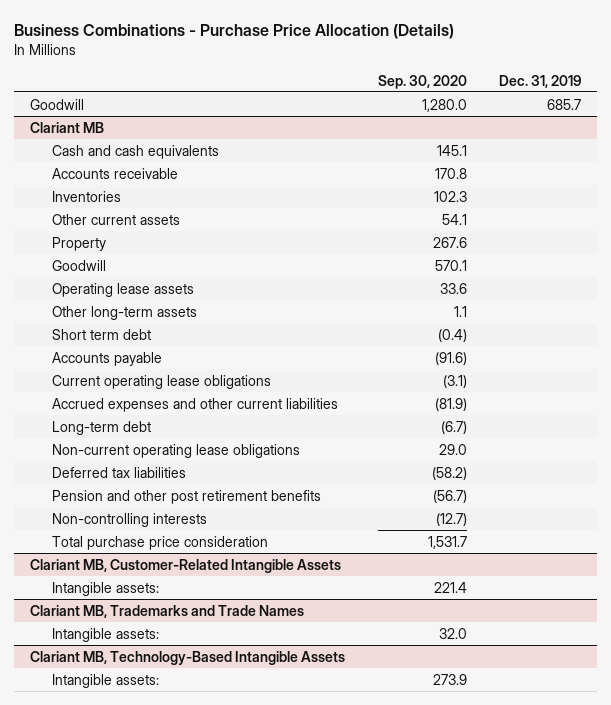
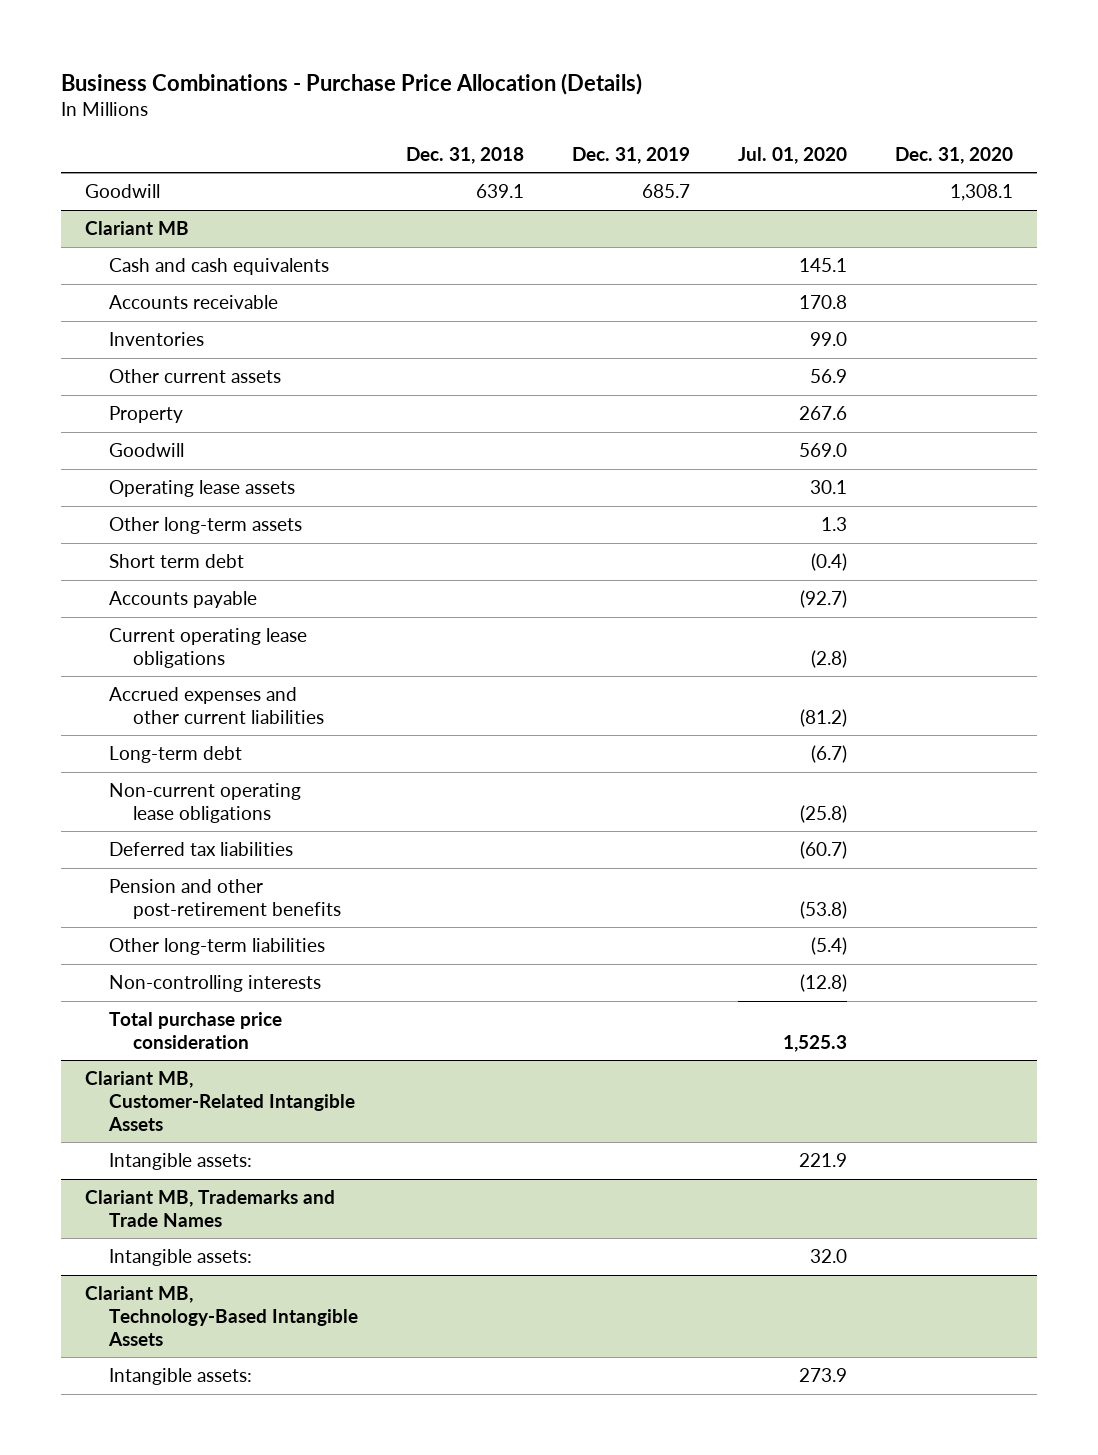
- | Sep. 30, 2020 | Dec. 31, 2019
+ | Dec. 31, 2018 | Dec. 31, 2019 | Jul. 01, 2020 | Dec. 31, 2020
@ Clariant MB
- Pension and other post retirement benefits | (56.7) |
+ Pension and other post-retirement benefits | | | (53.8) |
+ Other long-term liabilities | | | (5.4) |

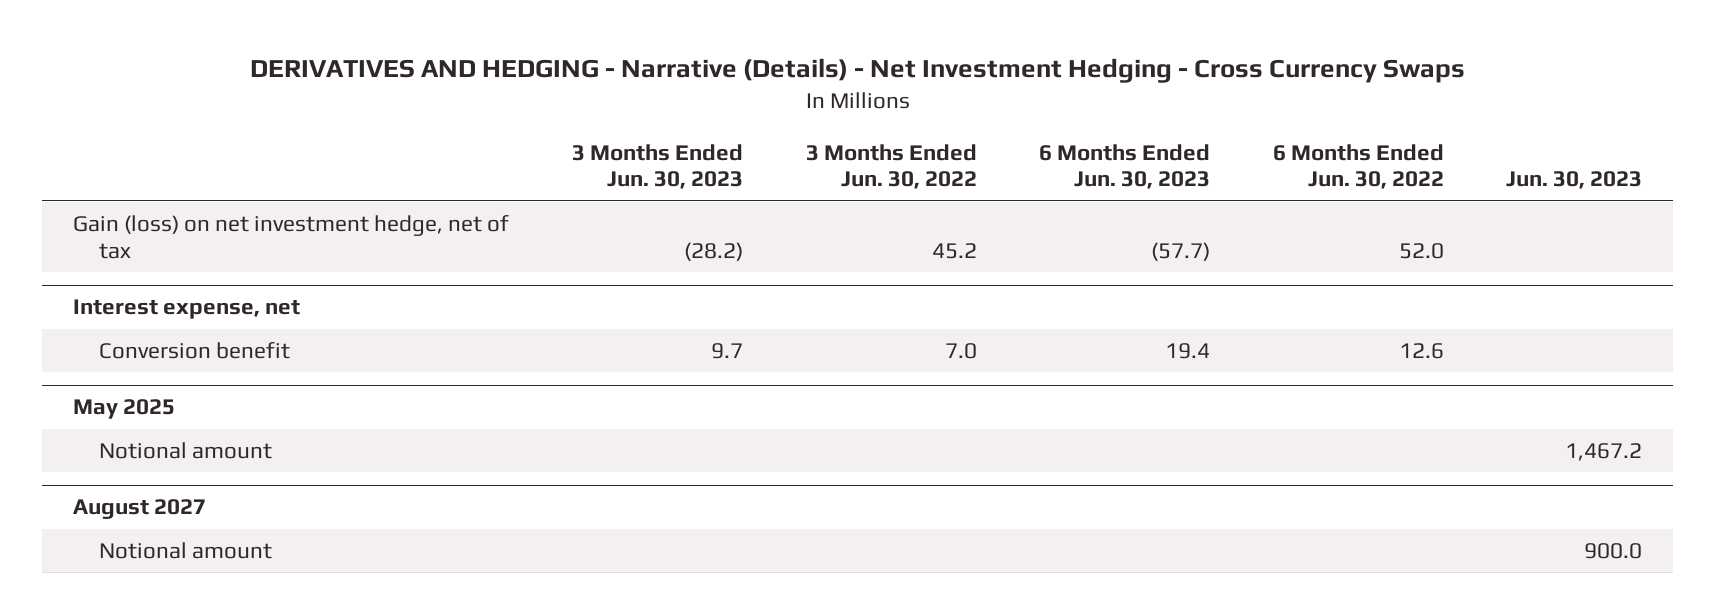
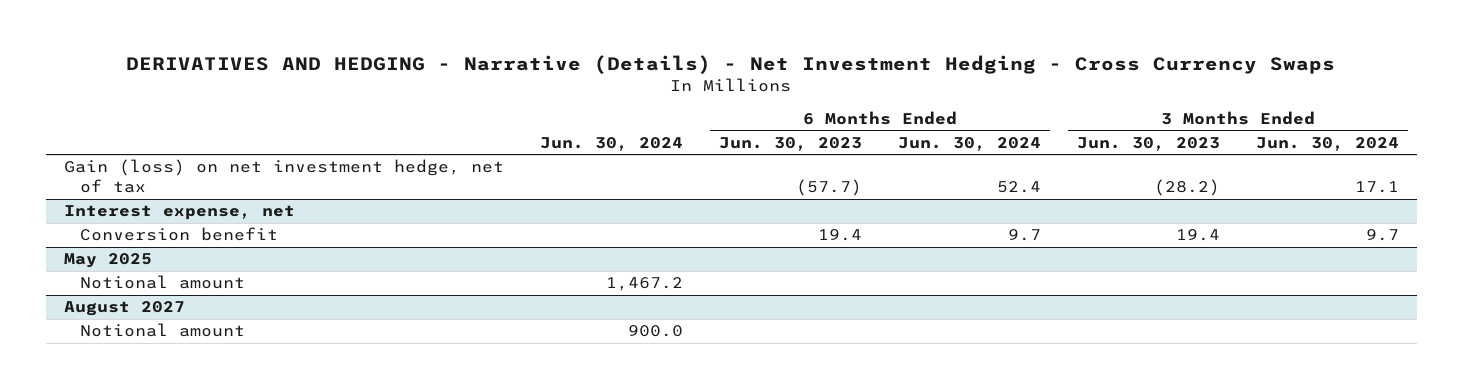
- | 3 Months Ended Jun. 30, 2023 | 3 Months Ended Jun. 30, 2022 | 6 Months Ended Jun. 30, 2023 | 6 Months Ended Jun. 30, 2022 | Jun. 30, 2023
+ | Jun. 30, 2024 | 6 Months Ended Jun. 30, 2023 | 6 Months Ended Jun. 30, 2024 | 3 Months Ended Jun. 30, 2023 | 3 Months Ended Jun. 30, 2024
@ Interest expense, net
- Conversion benefit | 9.7 | 7.0 | 19.4 | 12.6 |
+ Conversion benefit | | 19.4 | 9.7 | 19.4 | 9.7

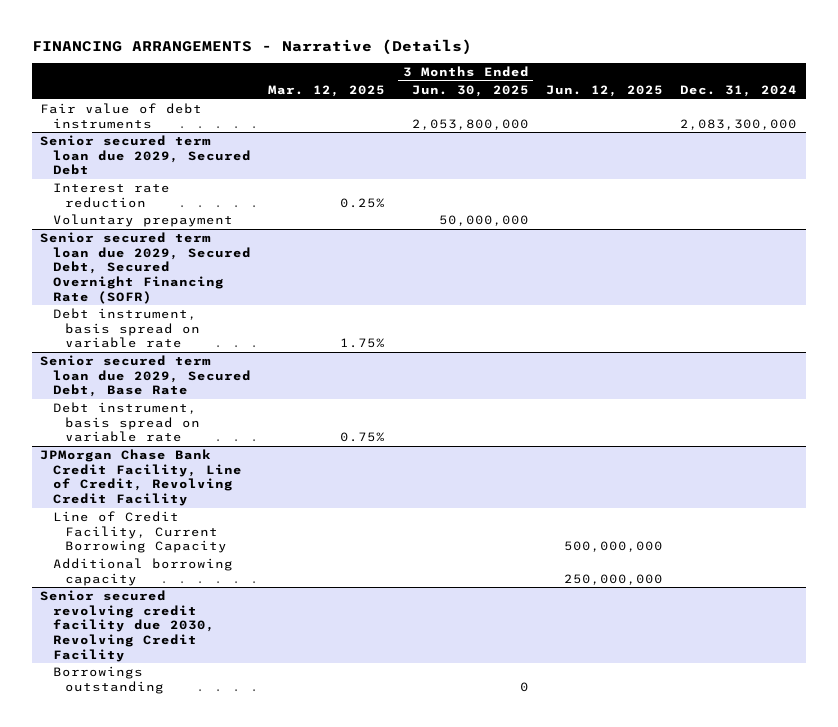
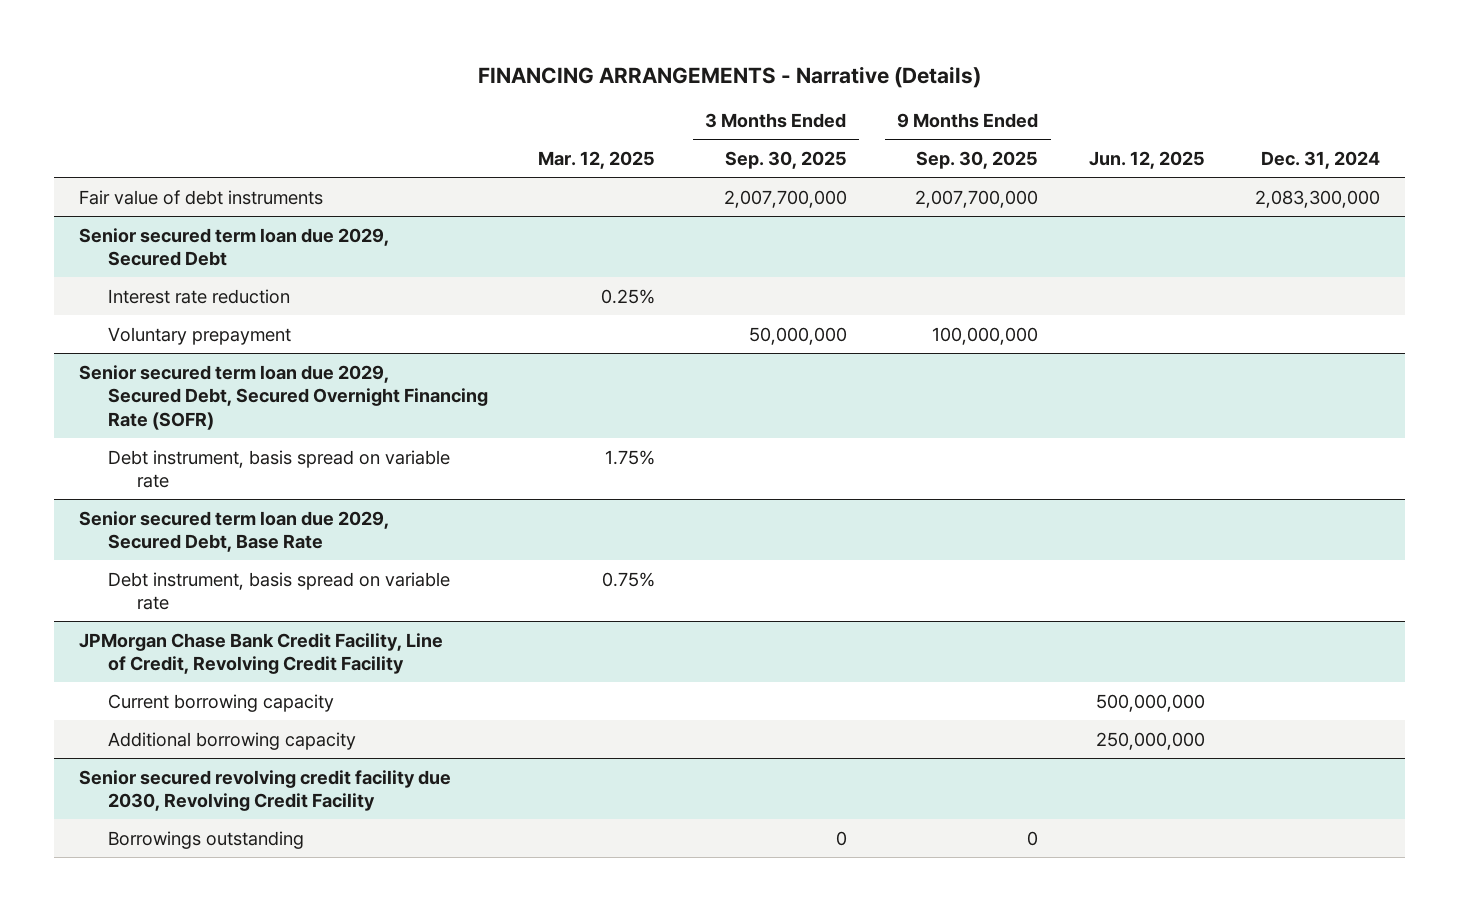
- | Mar. 12, 2025 | 3 Months Ended Jun. 30, 2025 | Jun. 12, 2025 | Dec. 31, 2024
+ | Mar. 12, 2025 | 3 Months Ended Sep. 30, 2025 | 9 Months Ended Sep. 30, 2025 | Jun. 12, 2025 | Dec. 31, 2024
@ JPMorgan Chase Bank Credit Facility, Line of Credit, Revolving Credit Facility
- Line of Credit Facility, Current Borrowing Capacity | | | 500,000,000 |
+ Current borrowing capacity | | | | 500,000,000 |

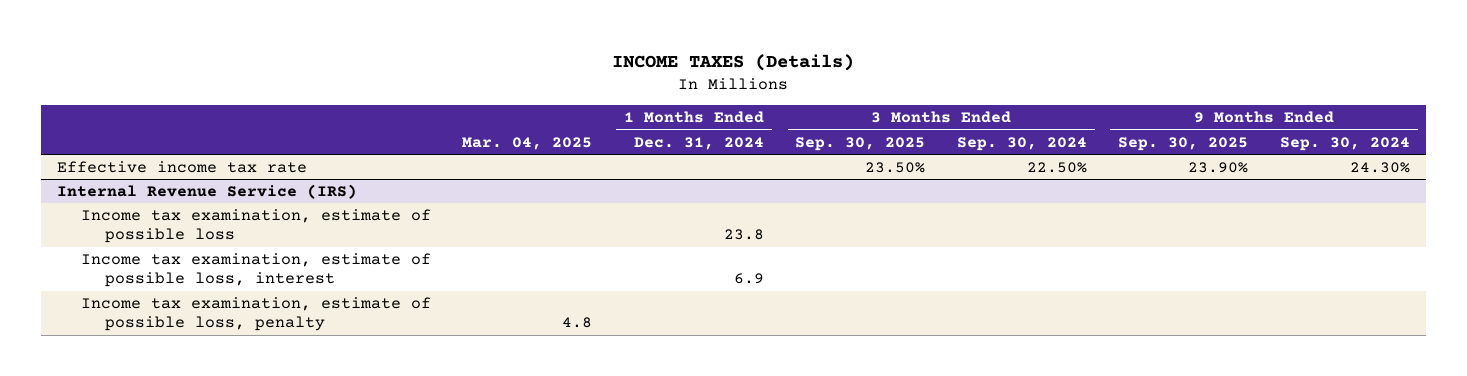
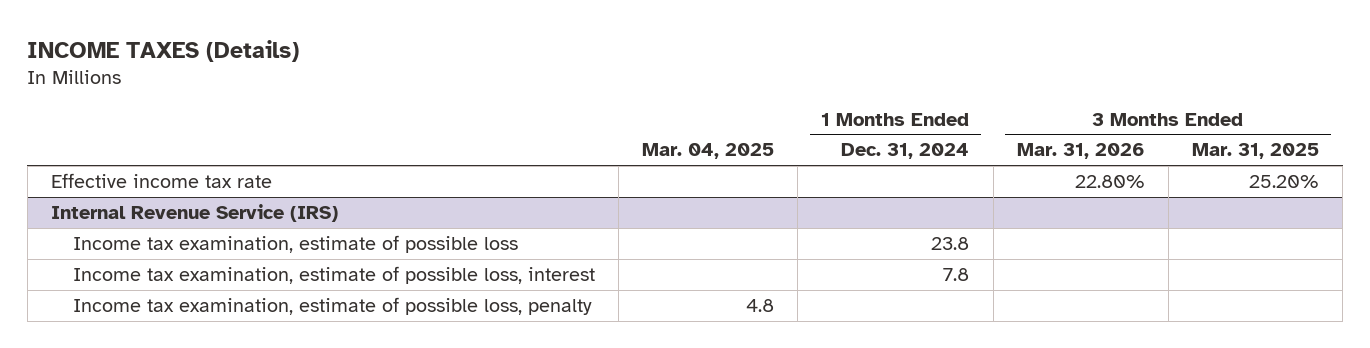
- | Mar. 04, 2025 | 1 Months Ended Dec. 31, 2024 | 3 Months Ended Sep. 30, 2025 | 3 Months Ended Sep. 30, 2024 | 9 Months Ended Sep. 30, 2025 | 9 Months Ended Sep. 30, 2024
+ | Mar. 04, 2025 | 1 Months Ended Dec. 31, 2024 | 3 Months Ended Mar. 31, 2026 | 3 Months Ended Mar. 31, 2025
@ Internal Revenue Service (IRS)
- Income tax examination, estimate of possible loss, interest | | 6.9 | | | |
+ Income tax examination, estimate of possible loss, interest | | 7.8 | |

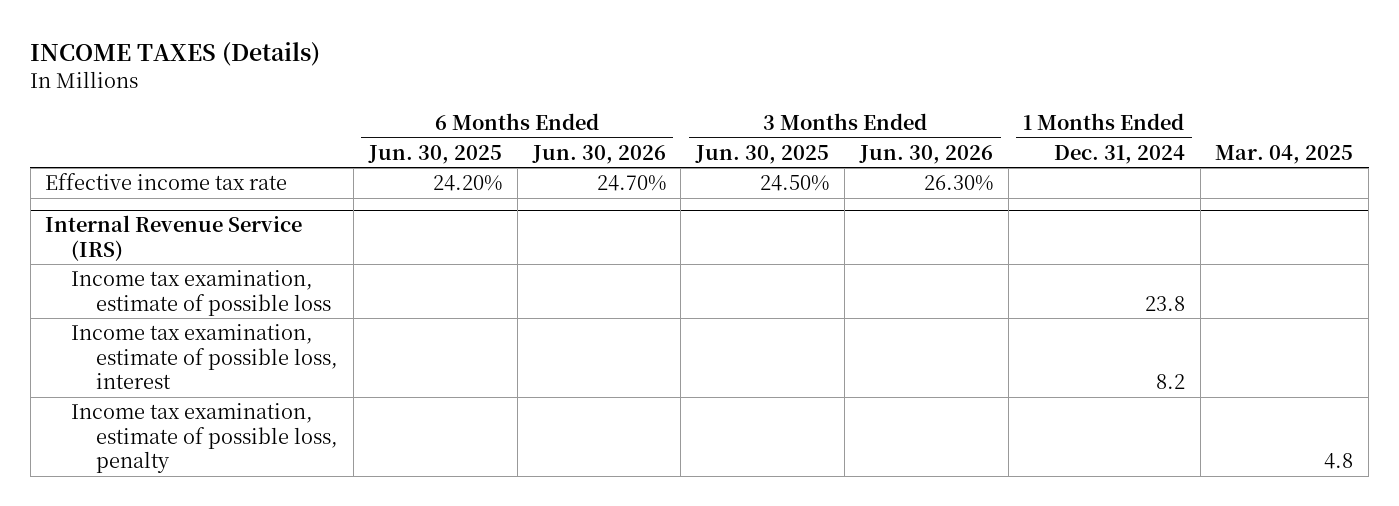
- | Mar. 04, 2025 | 1 Months Ended Dec. 31, 2024 | 3 Months Ended Mar. 31, 2026 | 3 Months Ended Mar. 31, 2025
+ | 6 Months Ended Jun. 30, 2025 | 6 Months Ended Jun. 30, 2026 | 3 Months Ended Jun. 30, 2025 | 3 Months Ended Jun. 30, 2026 | 1 Months Ended Dec. 31, 2024 | Mar. 04, 2025
@ Internal Revenue Service (IRS)
- Income tax examination, estimate of possible loss, interest | | 7.8 | |
+ Income tax examination, estimate of possible loss, interest | | | | | 8.2 |

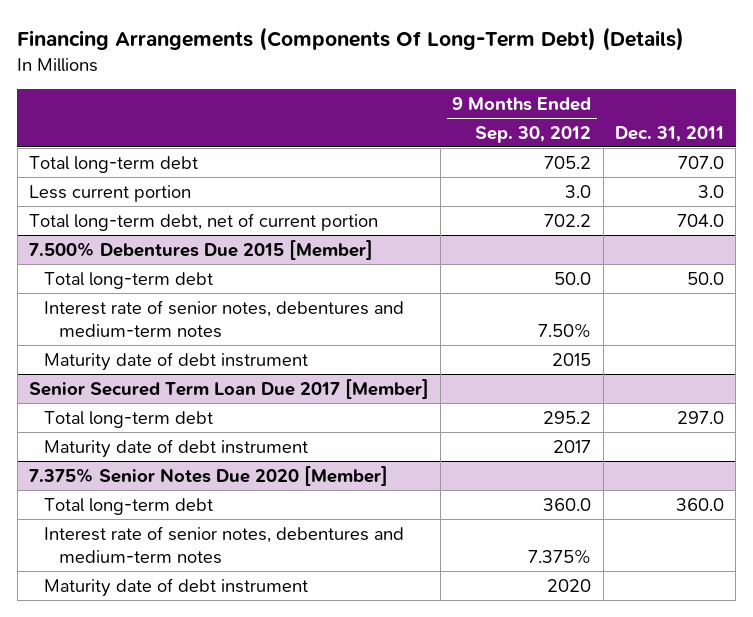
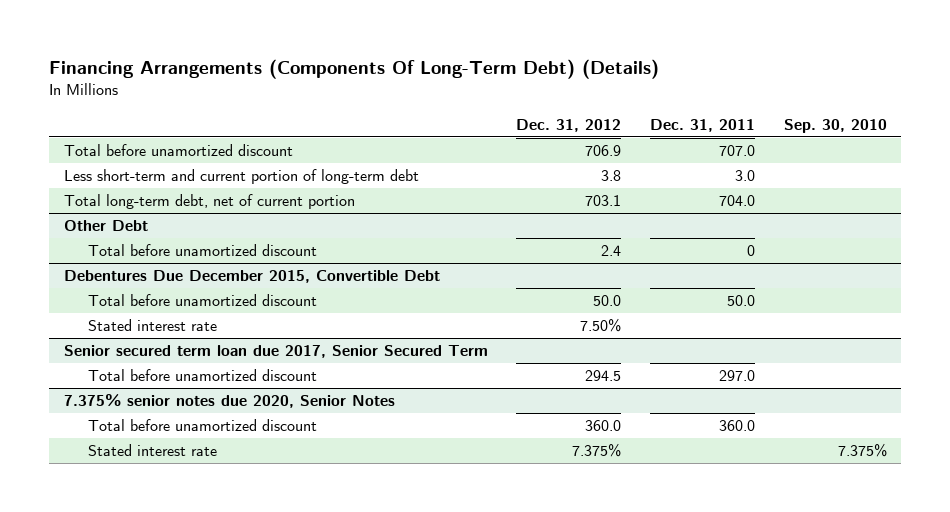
- | 9 Months Ended Sep. 30, 2012 | Dec. 31, 2011
+ | Dec. 31, 2012 | Dec. 31, 2011 | Sep. 30, 2010
- Total long-term debt | 705.2 | 707.0
- Less current portion | 3.0 | 3.0
+ Total before unamortized discount | 706.9 | 707.0 |
+ Less short-term and current portion of long-term debt | 3.8 | 3.0 |
- 7.500% Debentures Due 2015 [Member]
- Total long-term debt | 50.0 | 50.0
- Interest rate of senior notes, debentures and medium-term notes | 7.50% |
- Maturity date of debt instrument | 2015 |
- Senior Secured Term Loan Due 2017 [Member]
- Total long-term debt | 295.2 | 297.0
- Maturity date of debt instrument | 2017 |
- 7.375% Senior Notes Due 2020 [Member]
- Total long-term debt | 360.0 | 360.0
- Interest rate of senior notes, debentures and medium-term notes | 7.375% |
- Maturity date of debt instrument | 2020 |
+ Other Debt
+ Total before unamortized discount | 2.4 | 0 |
+ Debentures Due December 2015, Convertible Debt
+ Total before unamortized discount | 50.0 | 50.0 |
+ Stated interest rate | 7.50% | |
+ Senior secured term loan due 2017, Senior Secured Term
+ Total before unamortized discount | 294.5 | 297.0 |
+ 7.375% senior notes due 2020, Senior Notes
+ Total before unamortized discount | 360.0 | 360.0 |
+ Stated interest rate | 7.375% | | 7.375%

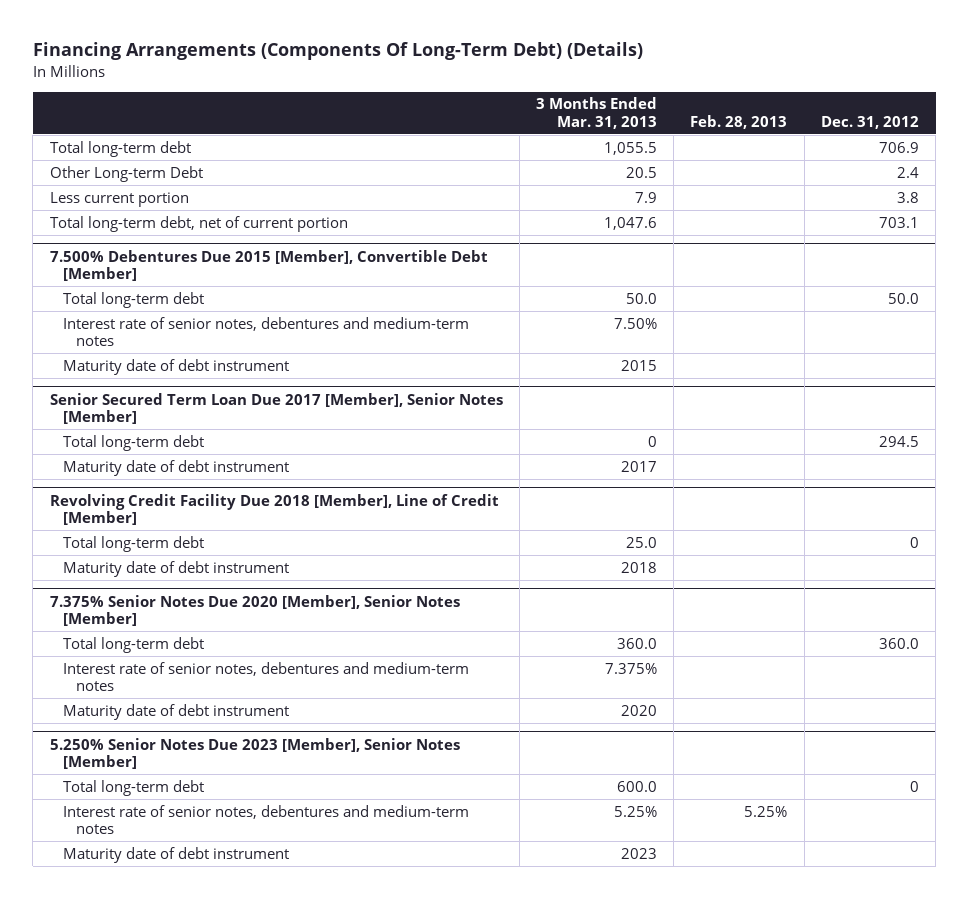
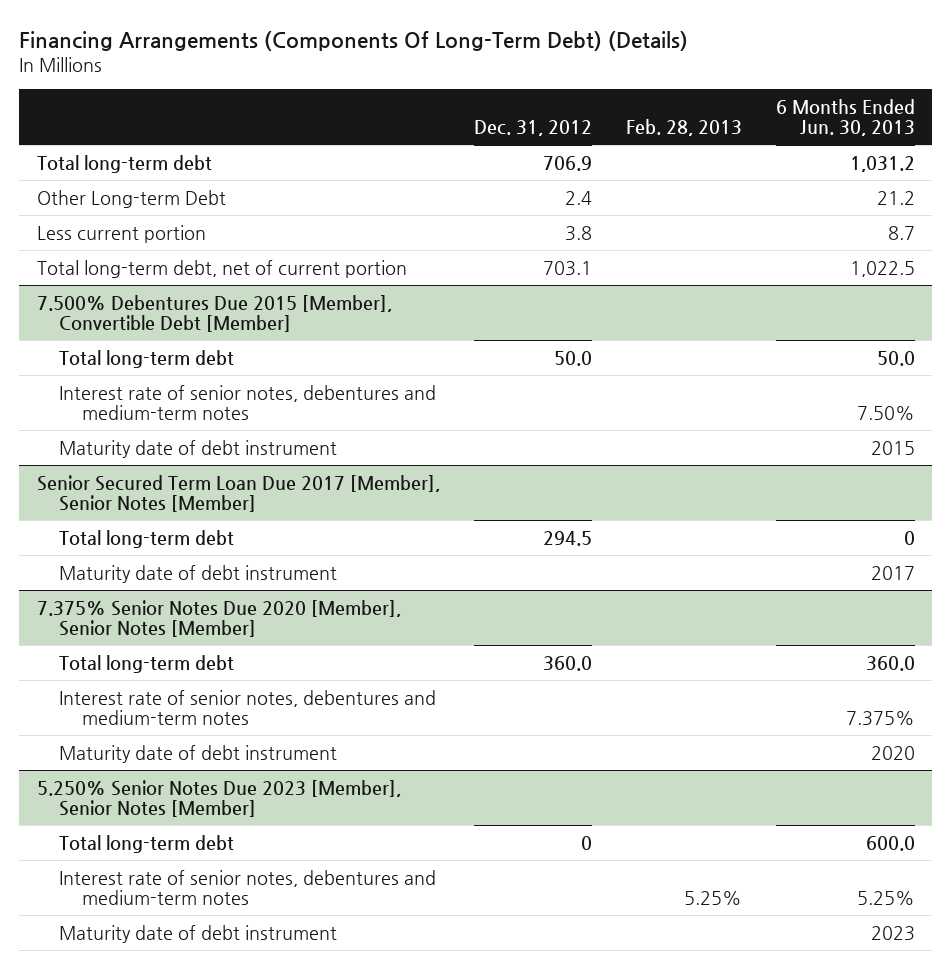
- | 3 Months Ended Mar. 31, 2013 | Feb. 28, 2013 | Dec. 31, 2012
+ | Dec. 31, 2012 | Feb. 28, 2013 | 6 Months Ended Jun. 30, 2013
- Revolving Credit Facility Due 2018 [Member], Line of Credit [Member]
- Total long-term debt | 25.0 | | 0
- Maturity date of debt instrument | 2018 | |

